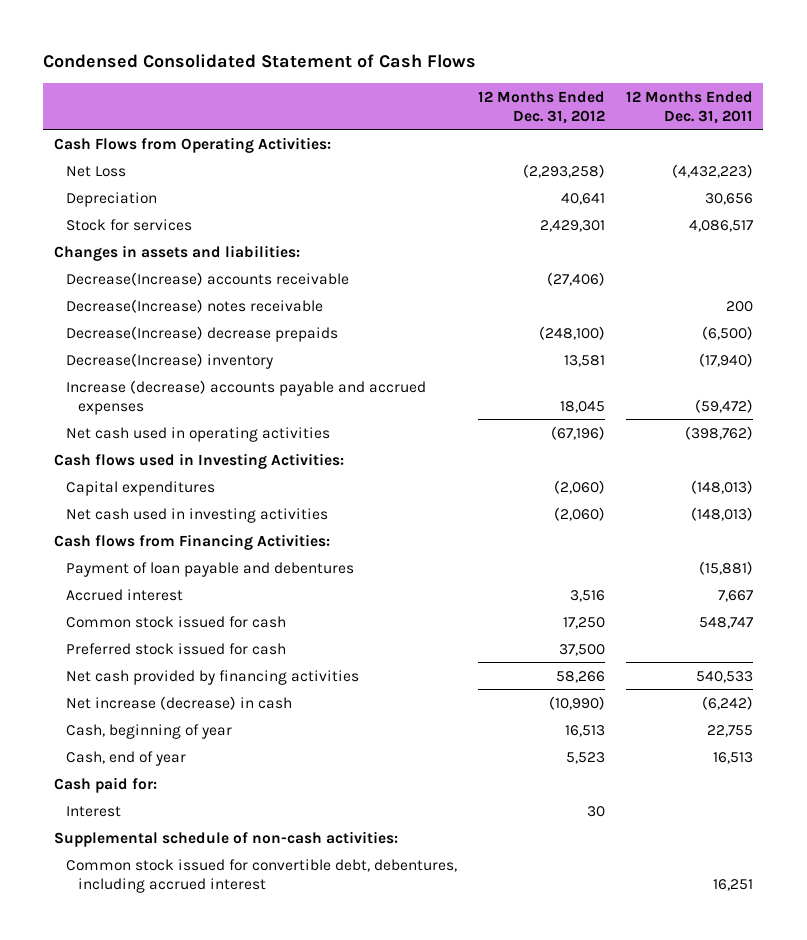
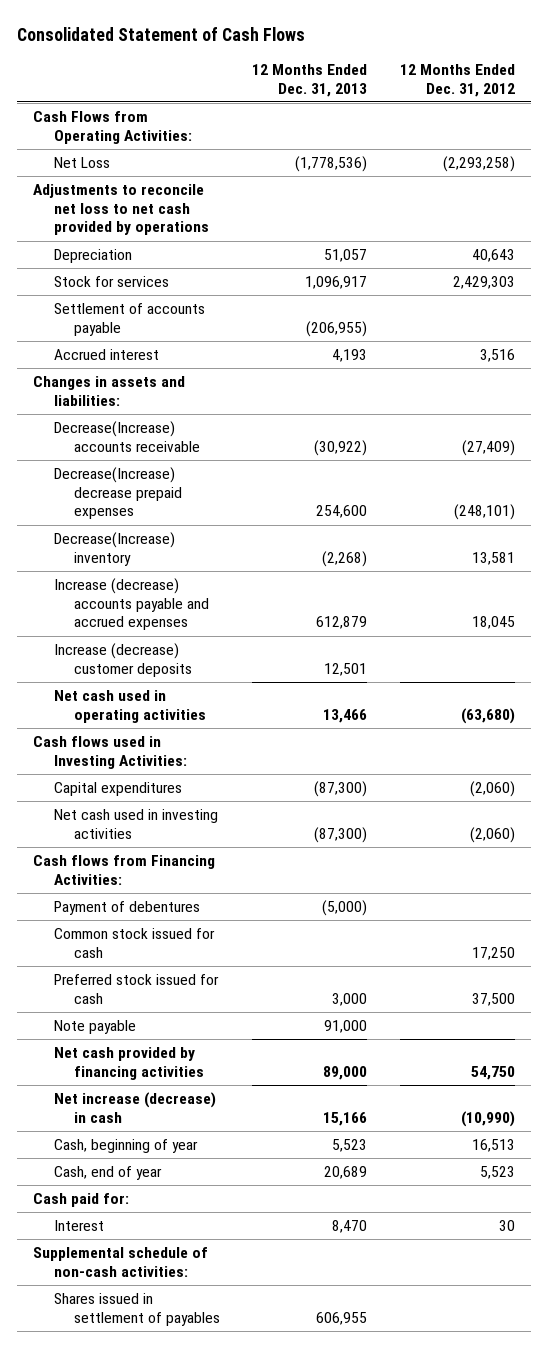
- Condensed Consolidated Statement of Cash Flows
+ Consolidated Statement of Cash Flows
- | 12 Months Ended Dec. 31, 2012 | 12 Months Ended Dec. 31, 2011
+ | 12 Months Ended Dec. 31, 2013 | 12 Months Ended Dec. 31, 2012
- Depreciation | 40,641 | 30,656
- Stock for services | 2,429,301 | 4,086,517
+ Adjustments to reconcile net loss to net cash provided by operations
+ Depreciation | 51,057 | 40,643
+ Stock for services | 1,096,917 | 2,429,303
+ Settlement of accounts payable | (206,955) |
moved up: Accrued interest | 4,193 | 3,516
- Decrease(Increase) accounts receivable | (27,406) |
- Decrease(Increase) notes receivable | | 200
- Decrease(Increase) decrease prepaids | (248,100) | (6,500)
+ Decrease(Increase) accounts receivable | (30,922) | (27,409)
+ Decrease(Increase) decrease prepaid expenses | 254,600 | (248,101)
- Net cash used in operating activities | (67,196) | (398,762)
+ Increase (decrease) customer deposits | 12,501 |
+ Net cash used in operating activities | 13,466 | (63,680)
- Payment of loan payable and debentures | | (15,881)
+ Payment of debentures | (5,000) |
- Net cash provided by financing activities | 58,266 | 540,533
+ Note payable | 91,000 |
+ Net cash provided by financing activities | 89,000 | 54,750
- Common stock issued for convertible debt, debentures, including accrued interest | | 16,251
+ Shares issued in settlement of payables | 606,955 |

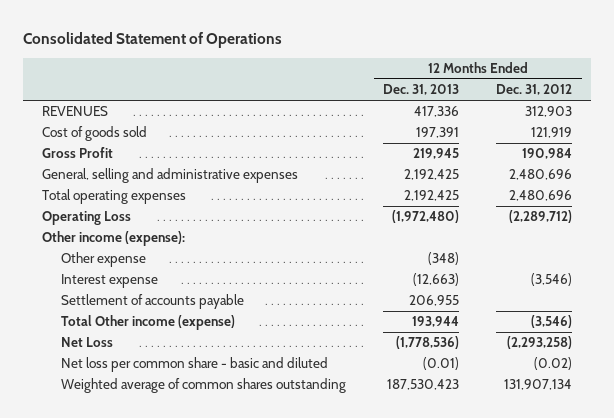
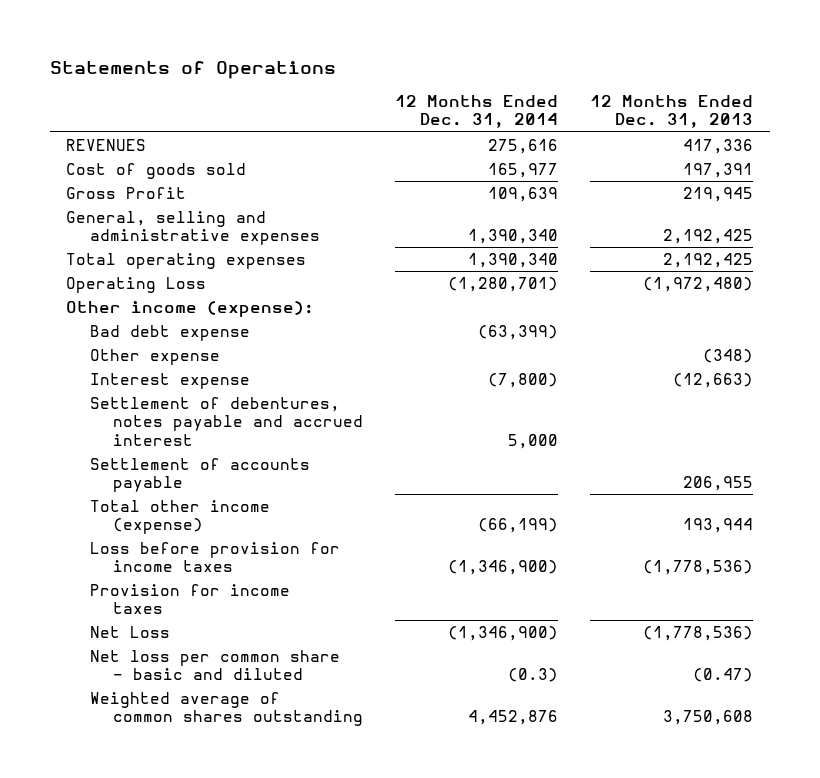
- Consolidated Statement of Operations
+ Statements of Operations
- | 12 Months Ended Dec. 31, 2013 | 12 Months Ended Dec. 31, 2012
+ | 12 Months Ended Dec. 31, 2014 | 12 Months Ended Dec. 31, 2013
+ Bad debt expense | (63,399) |
+ Settlement of debentures, notes payable and accrued interest | 5,000 |
- Total Other income (expense) | 193,944 | (3,546)
+ Total other income (expense) | (66,199) | 193,944
+ Loss before provision for income taxes | (1,346,900) | (1,778,536)
+ Provision for income taxes
- Net loss per common share - basic and diluted | (0.01) | (0.02)
- Weighted average of common shares outstanding | 187,530,423 | 131,907,134
+ Net loss per common share - basic and diluted | (0.3) | (0.47)
+ Weighted average of common shares outstanding | 4,452,876 | 3,750,608

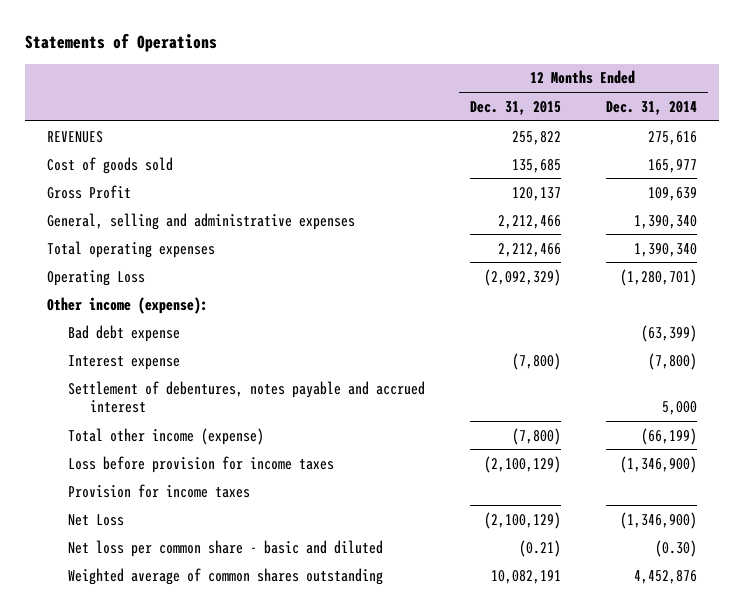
- | 12 Months Ended Dec. 31, 2014 | 12 Months Ended Dec. 31, 2013
+ | 12 Months Ended Dec. 31, 2015 | 12 Months Ended Dec. 31, 2014
- Other expense | | (348)
- Settlement of accounts payable | | 206,955
- Net loss per common share - basic and diluted | (0.3) | (0.47)
+ Net loss per common share - basic and diluted | (0.21) | (0.30)

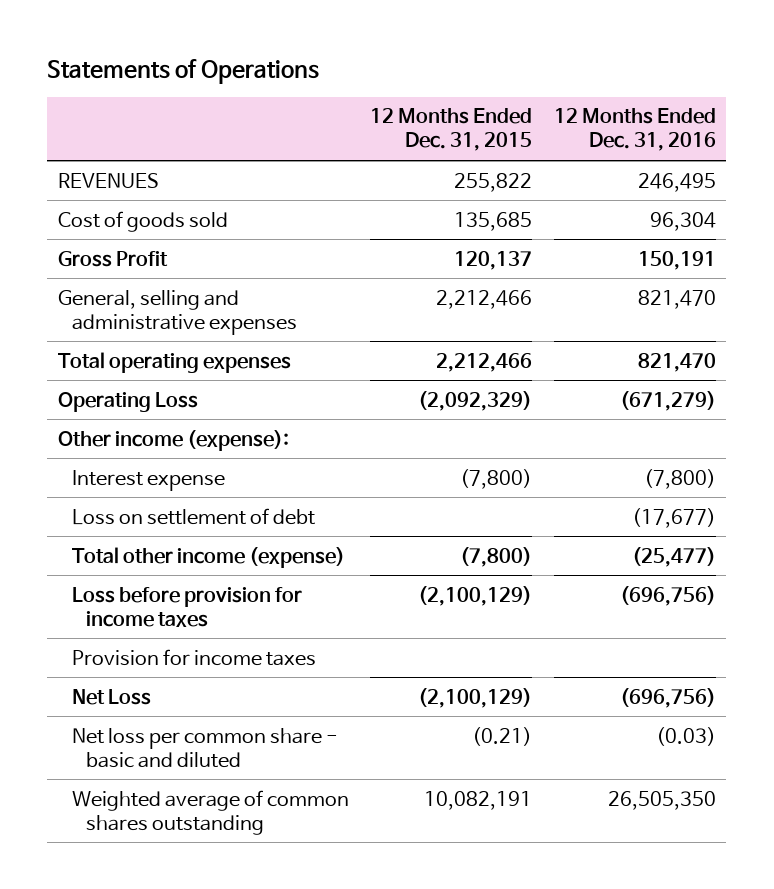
- | 12 Months Ended Dec. 31, 2015 | 12 Months Ended Dec. 31, 2014
+ | 12 Months Ended Dec. 31, 2015 | 12 Months Ended Dec. 31, 2016
- Bad debt expense | | (63,399)
- Settlement of debentures, notes payable and accrued interest | | 5,000
+ Loss on settlement of debt | | (17,677)

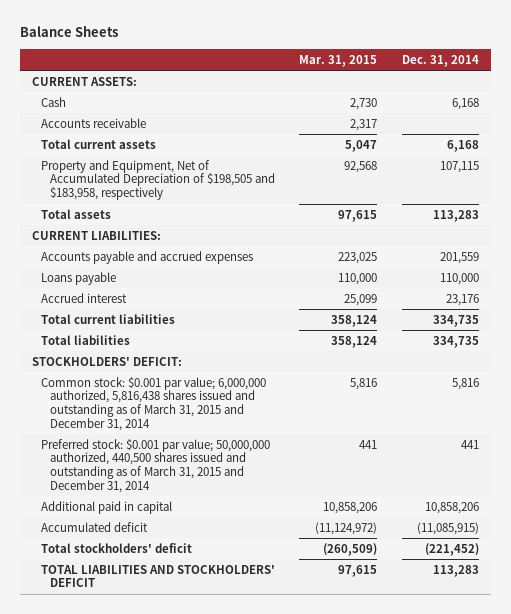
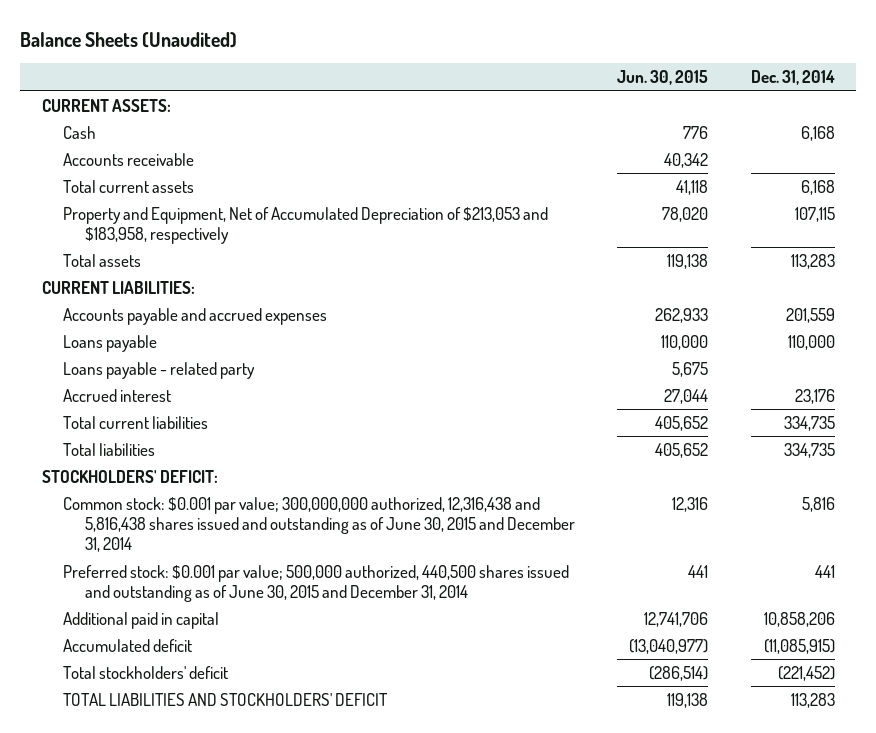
- Balance Sheets
+ Balance Sheets (Unaudited)
- | Mar. 31, 2015 | Dec. 31, 2014
+ | Jun. 30, 2015 | Dec. 31, 2014
- Property and Equipment, Net of Accumulated Depreciation of $198,505 and $183,958, respectively | 92,568 | 107,115
+ Property and Equipment, Net of Accumulated Depreciation of $213,053 and $183,958, respectively | 78,020 | 107,115
+ Loans payable - related party | 5,675 |
- Common stock: $0.001 par value; 6,000,000 authorized, 5,816,438 shares issued and outstanding as of March 31, 2015 and December 31, 2014 | 5,816 | 5,816
- Preferred stock: $0.001 par value; 50,000,000 authorized, 440,500 shares issued and outstanding as of March 31, 2015 and December 31, 2014 | 441 | 441
+ Common stock: $0.001 par value; 300,000,000 authorized, 12,316,438 and 5,816,438 shares issued and outstanding as of June 30, 2015 and December 31, 2014 | 12,316 | 5,816
+ Preferred stock: $0.001 par value; 500,000 authorized, 440,500 shares issued and outstanding as of June 30, 2015 and December 31, 2014 | 441 | 441

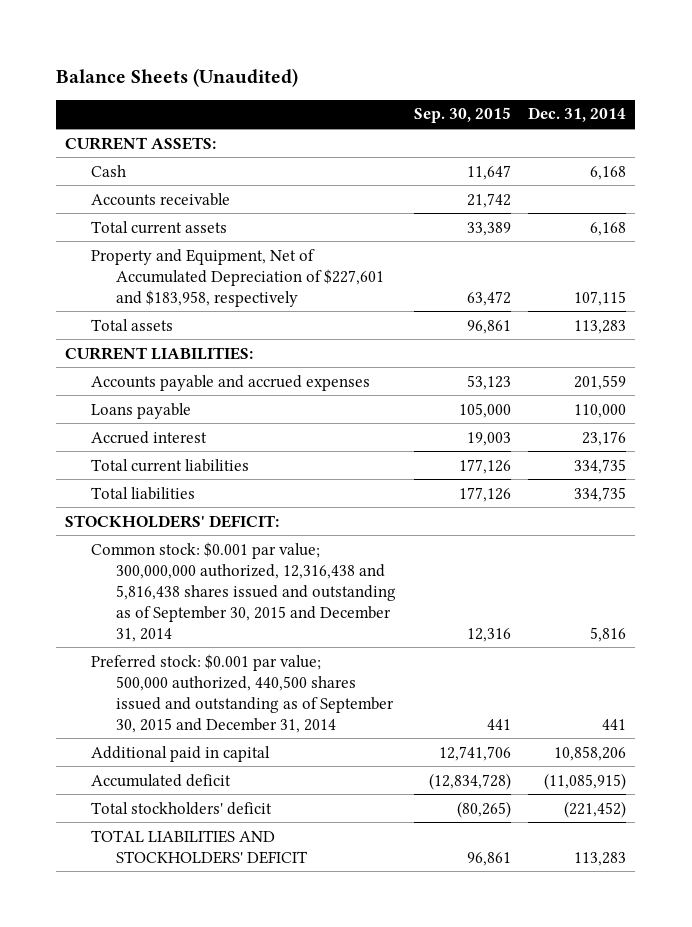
- | Jun. 30, 2015 | Dec. 31, 2014
+ | Sep. 30, 2015 | Dec. 31, 2014
- Property and Equipment, Net of Accumulated Depreciation of $213,053 and $183,958, respectively | 78,020 | 107,115
+ Property and Equipment, Net of Accumulated Depreciation of $227,601 and $183,958, respectively | 63,472 | 107,115
- Loans payable - related party | 5,675 |
- Common stock: $0.001 par value; 300,000,000 authorized, 12,316,438 and 5,816,438 shares issued and outstanding as of June 30, 2015 and December 31, 2014 | 12,316 | 5,816
- Preferred stock: $0.001 par value; 500,000 authorized, 440,500 shares issued and outstanding as of June 30, 2015 and December 31, 2014 | 441 | 441
+ Common stock: $0.001 par value; 300,000,000 authorized, 12,316,438 and 5,816,438 shares issued and outstanding as of September 30, 2015 and December 31, 2014 | 12,316 | 5,816
+ Preferred stock: $0.001 par value; 500,000 authorized, 440,500 shares issued and outstanding as of September 30, 2015 and December 31, 2014 | 441 | 441

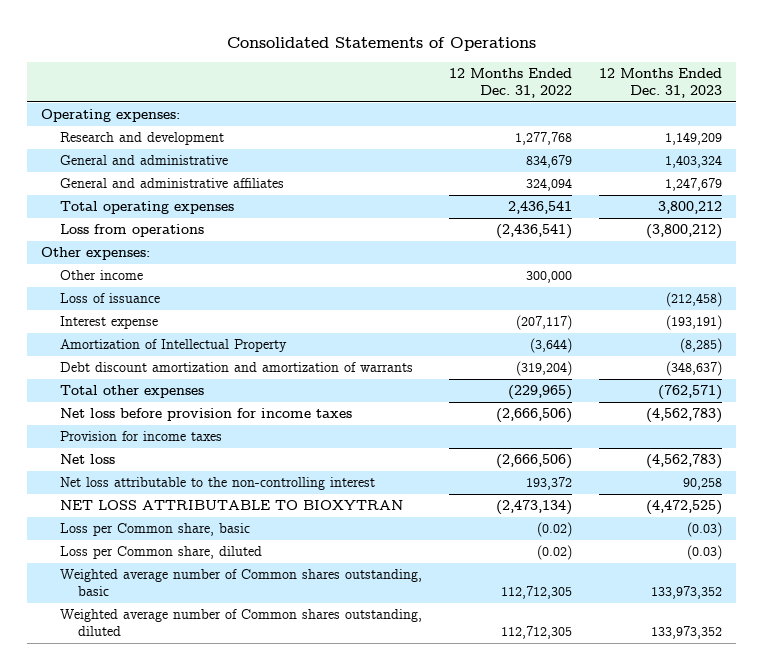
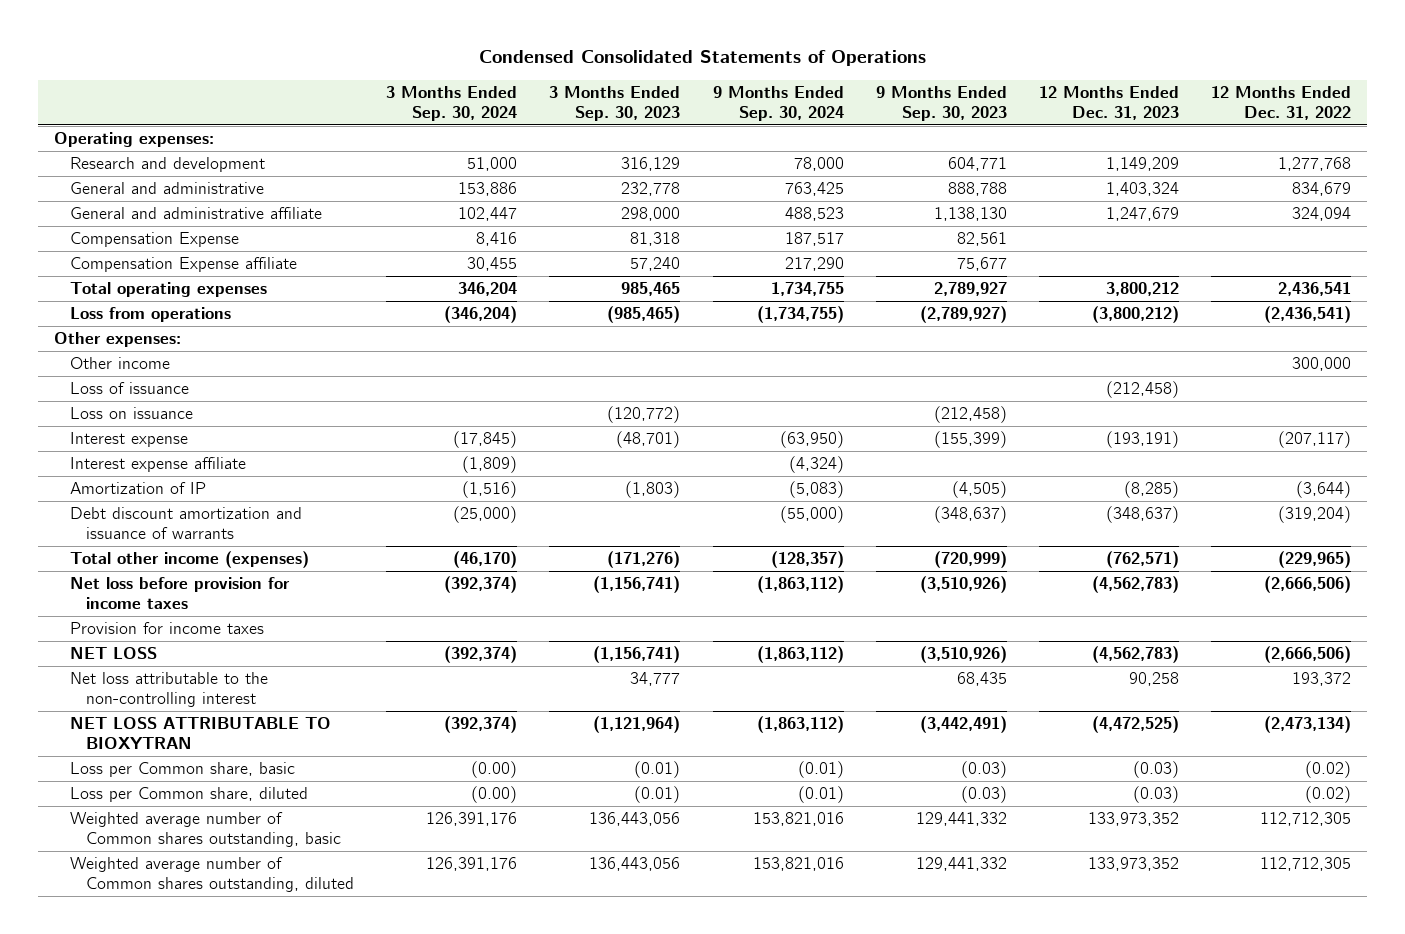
- Consolidated Statements of Operations
+ Condensed Consolidated Statements of Operations
- | 12 Months Ended Dec. 31, 2022 | 12 Months Ended Dec. 31, 2023
+ | 3 Months Ended Sep. 30, 2024 | 3 Months Ended Sep. 30, 2023 | 9 Months Ended Sep. 30, 2024 | 9 Months Ended Sep. 30, 2023 | 12 Months Ended Dec. 31, 2023 | 12 Months Ended Dec. 31, 2022
- General and administrative affiliates | 324,094 | 1,247,679
+ General and administrative affiliate | 102,447 | 298,000 | 488,523 | 1,138,130 | 1,247,679 | 324,094
+ Compensation Expense | 8,416 | 81,318 | 187,517 | 82,561 | |
+ Compensation Expense affiliate | 30,455 | 57,240 | 217,290 | 75,677 | |
+ Loss on issuance | | (120,772) | | (212,458) | |
- Amortization of Intellectual Property | (3,644) | (8,285)
- Debt discount amortization and amortization of warrants | (319,204) | (348,637)
- Total other expenses | (229,965) | (762,571)
+ Interest expense affiliate | (1,809) | | (4,324) | | |
+ Amortization of IP | (1,516) | (1,803) | (5,083) | (4,505) | (8,285) | (3,644)
+ Debt discount amortization and issuance of warrants | (25,000) | | (55,000) | (348,637) | (348,637) | (319,204)
+ Total other income (expenses) | (46,170) | (171,276) | (128,357) | (720,999) | (762,571) | (229,965)
- Net loss | (2,666,506) | (4,562,783)
+ NET LOSS | (392,374) | (1,156,741) | (1,863,112) | (3,510,926) | (4,562,783) | (2,666,506)

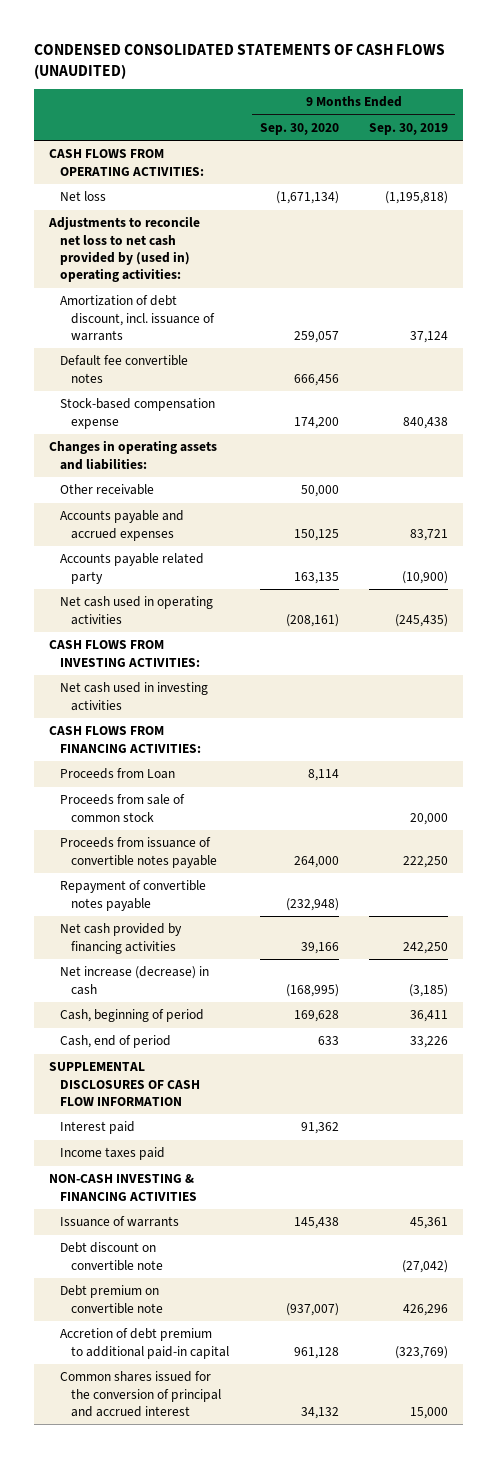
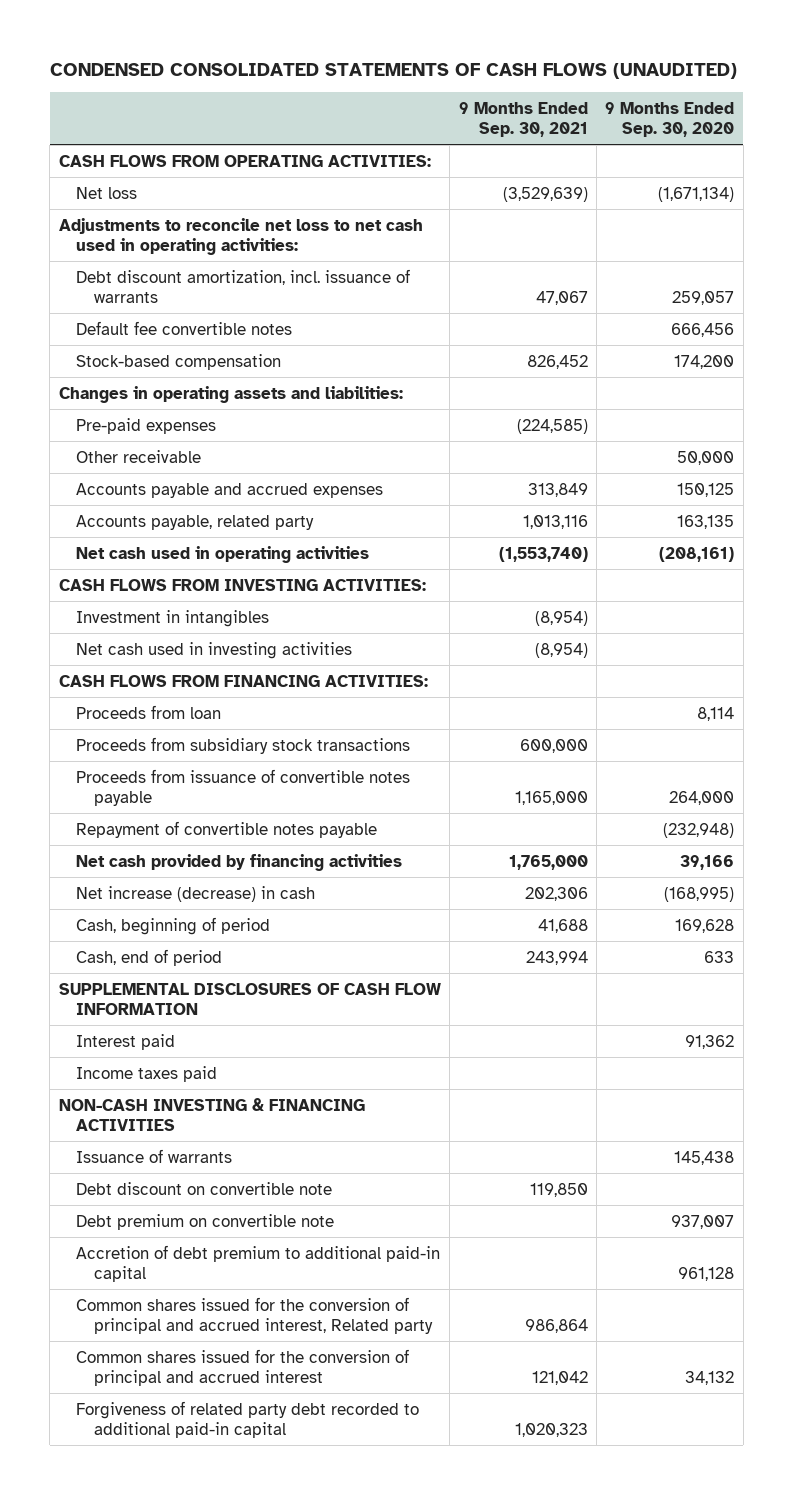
- | 9 Months Ended Sep. 30, 2020 | 9 Months Ended Sep. 30, 2019
+ | 9 Months Ended Sep. 30, 2021 | 9 Months Ended Sep. 30, 2020
- Adjustments to reconcile net loss to net cash provided by (used in) operating activities:
- Amortization of debt discount, incl. issuance of warrants | 259,057 | 37,124
+ Adjustments to reconcile net loss to net cash used in operating activities:
+ Debt discount amortization, incl. issuance of warrants | 47,067 | 259,057
- Stock-based compensation expense | 174,200 | 840,438
+ Stock-based compensation | 826,452 | 174,200
+ Pre-paid expenses | (224,585) |
- Accounts payable related party | 163,135 | (10,900)
+ Accounts payable, related party | 1,013,116 | 163,135
+ Investment in intangibles | (8,954) |
- Proceeds from Loan | 8,114 |
- Proceeds from sale of common stock | | 20,000
+ Proceeds from loan | | 8,114
+ Proceeds from subsidiary stock transactions | 600,000 |
- Debt premium on convertible note | (937,007) | 426,296
+ Debt premium on convertible note | | 937,007
+ Common shares issued for the conversion of principal and accrued interest, Related party | 986,864 |
+ Forgiveness of related party debt recorded to additional paid-in capital | 1,020,323 |

